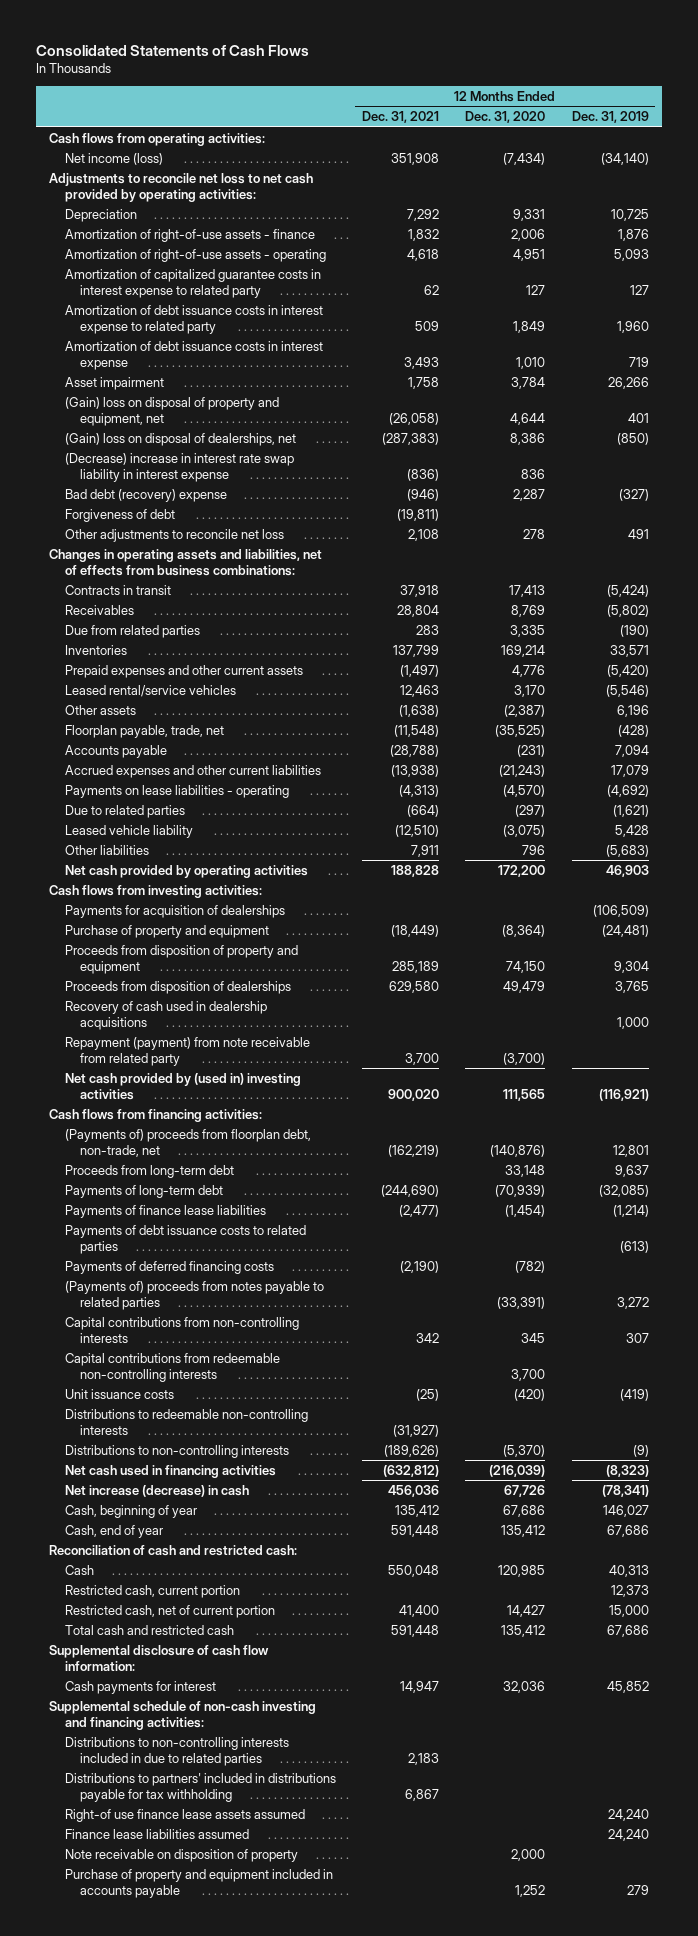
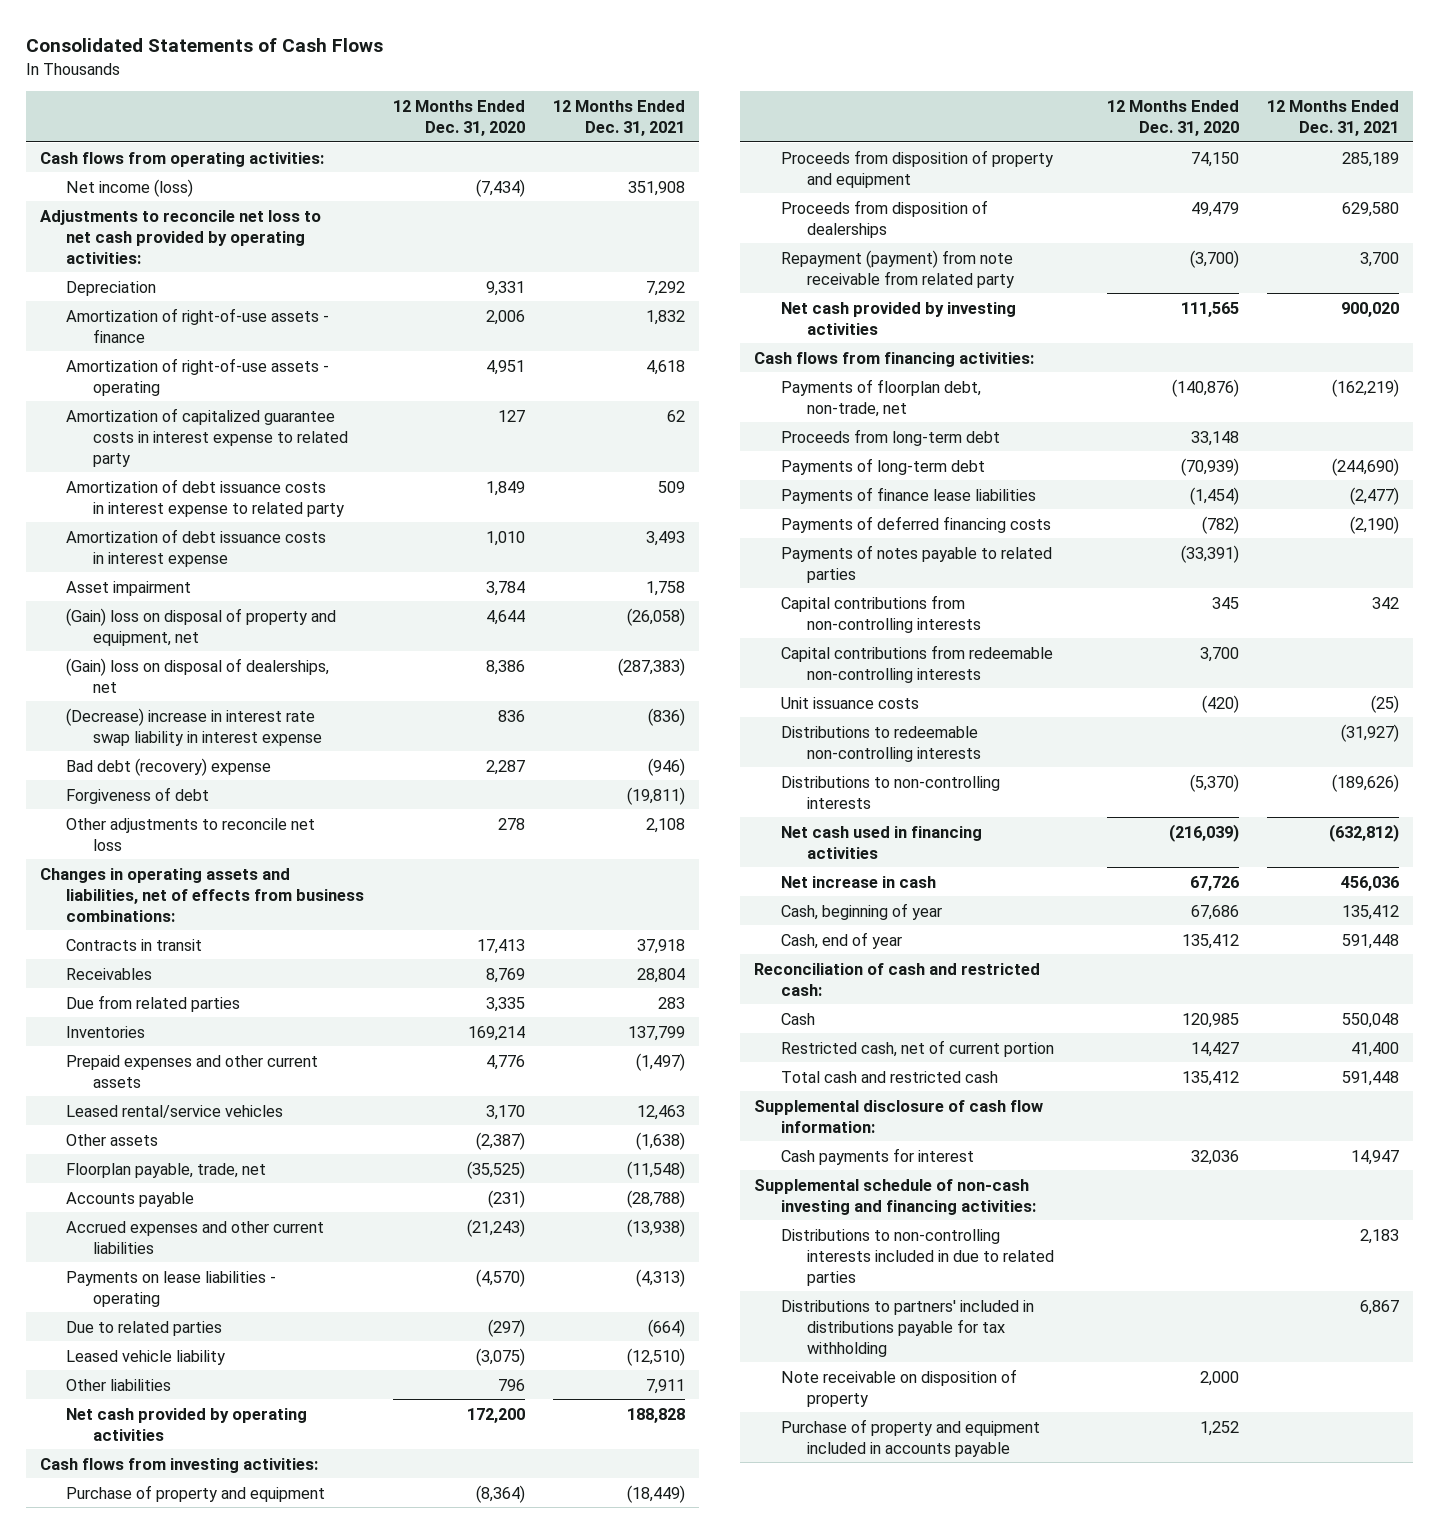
- | 12 Months Ended Dec. 31, 2021 | 12 Months Ended Dec. 31, 2020 | 12 Months Ended Dec. 31, 2019
+ | 12 Months Ended Dec. 31, 2020 | 12 Months Ended Dec. 31, 2021
- Payments for acquisition of dealerships | | | (106,509)
- Recovery of cash used in dealership acquisitions | | | 1,000
- Net cash provided by (used in) investing activities | 900,020 | 111,565 | (116,921)
+ Net cash provided by investing activities | 111,565 | 900,020
- (Payments of) proceeds from floorplan debt, non-trade, net | (162,219) | (140,876) | 12,801
+ Payments of floorplan debt, non-trade, net | (140,876) | (162,219)
- Payments of debt issuance costs to related parties | | | (613)
- (Payments of) proceeds from notes payable to related parties | | (33,391) | 3,272
+ Payments of notes payable to related parties | (33,391) |
- Net increase (decrease) in cash | 456,036 | 67,726 | (78,341)
+ Net increase in cash | 67,726 | 456,036
- Restricted cash, current portion | | | 12,373
- Right-of use finance lease assets assumed | | | 24,240
- Finance lease liabilities assumed | | | 24,240

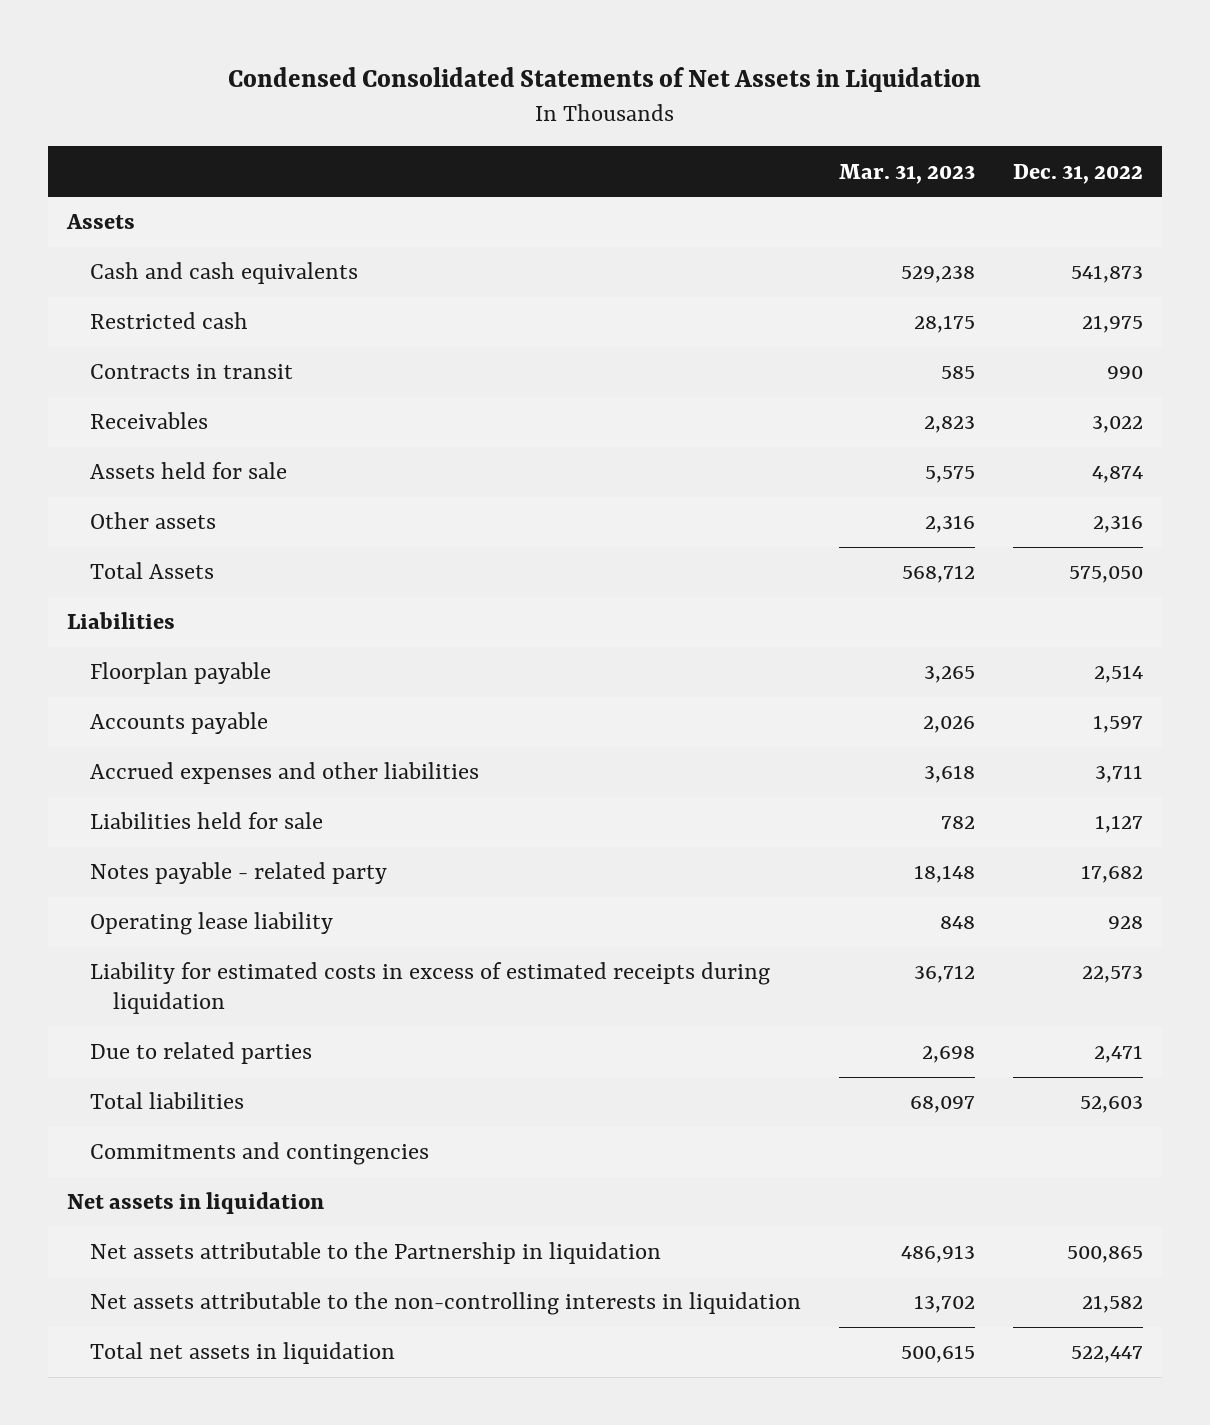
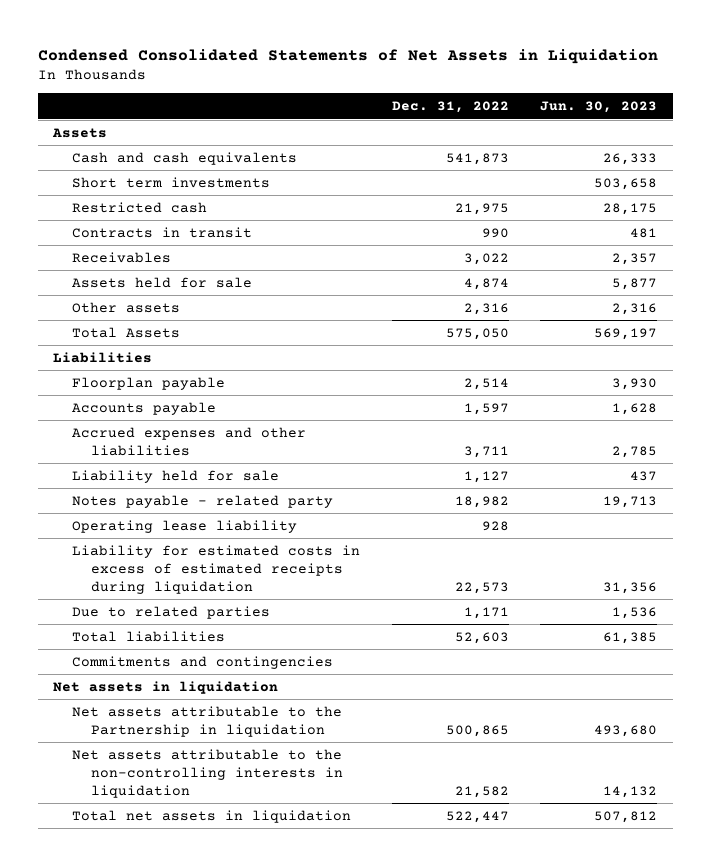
- | Mar. 31, 2023 | Dec. 31, 2022
+ | Dec. 31, 2022 | Jun. 30, 2023
+ Short term investments | | 503,658
- Liabilities held for sale | 782 | 1,127
- Notes payable - related party | 18,148 | 17,682
+ Liability held for sale | 1,127 | 437
+ Notes payable - related party | 18,982 | 19,713
- Due to related parties | 2,698 | 2,471
+ Due to related parties | 1,171 | 1,536

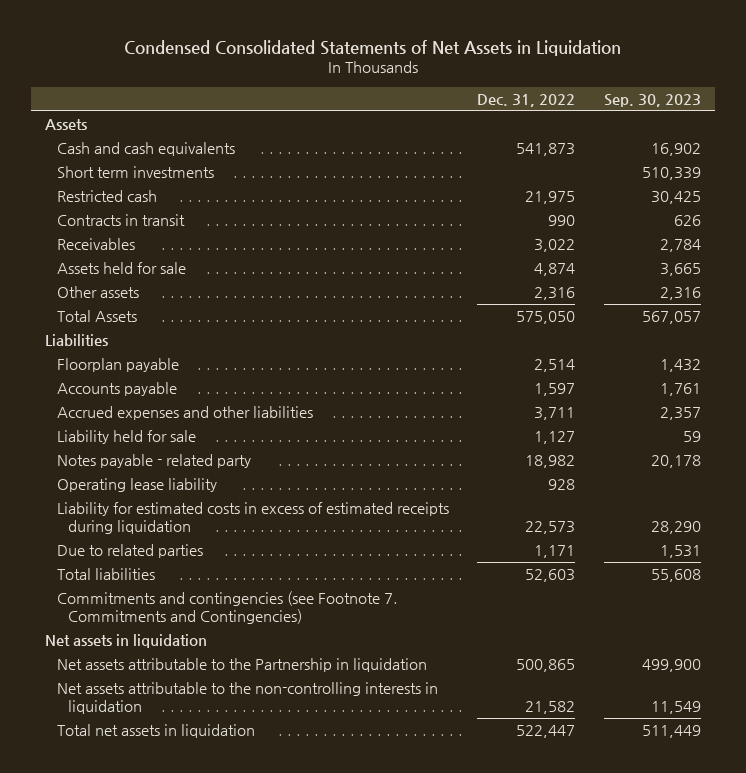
- | Dec. 31, 2022 | Jun. 30, 2023
+ | Dec. 31, 2022 | Sep. 30, 2023
- Commitments and contingencies
+ Commitments and contingencies (see Footnote 7. Commitments and Contingencies)

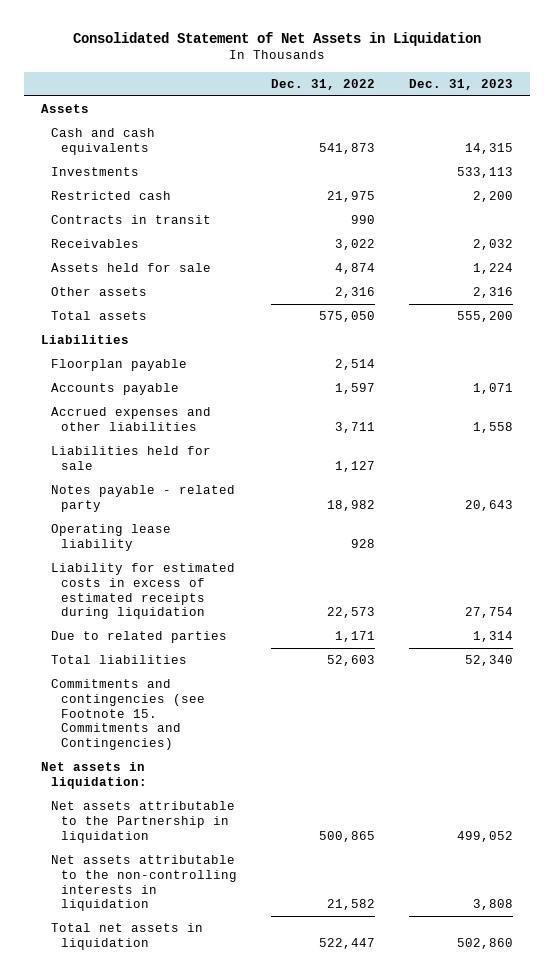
- Condensed Consolidated Statements of Net Assets in Liquidation
+ Consolidated Statement of Net Assets in Liquidation
- | Dec. 31, 2022 | Sep. 30, 2023
+ | Dec. 31, 2022 | Dec. 31, 2023
- Short term investments | | 510,339
+ Investments | | 533,113
- Total Assets | 575,050 | 567,057
+ Total assets | 575,050 | 555,200
- Liability held for sale | 1,127 | 59
+ Liabilities held for sale | 1,127 |
- Commitments and contingencies (see Footnote 7. Commitments and Contingencies)
- Net assets in liquidation
+ Commitments and contingencies (see Footnote 15. Commitments and Contingencies)
+ Net assets in liquidation:

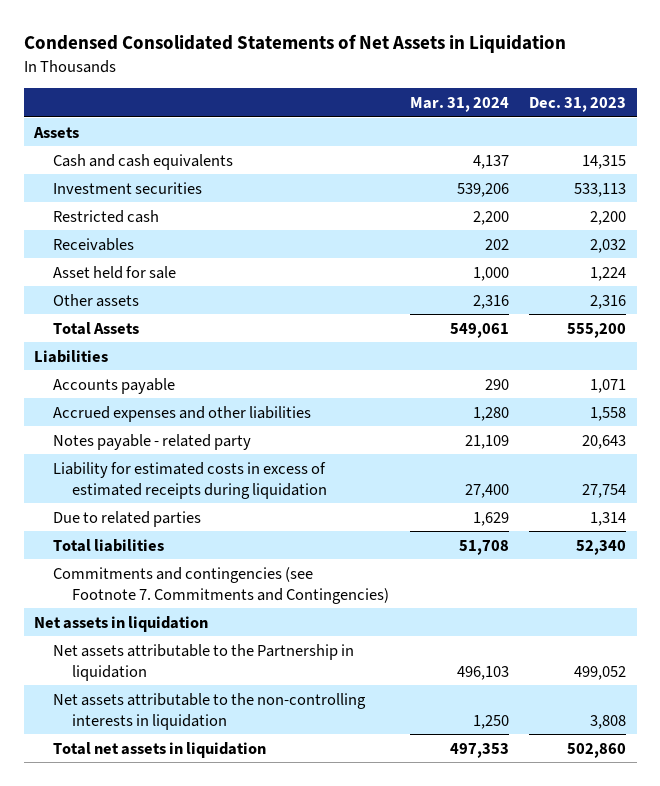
- Consolidated Statement of Net Assets in Liquidation
+ Condensed Consolidated Statements of Net Assets in Liquidation
- | Dec. 31, 2022 | Dec. 31, 2023
+ | Mar. 31, 2024 | Dec. 31, 2023
- Investments | | 533,113
+ Investment securities | 539,206 | 533,113
- Contracts in transit | 990 |
- Assets held for sale | 4,874 | 1,224
+ Asset held for sale | 1,000 | 1,224
- Total assets | 575,050 | 555,200
+ Total Assets | 549,061 | 555,200
- Floorplan payable | 2,514 |
- Liabilities held for sale | 1,127 |
- Operating lease liability | 928 |
- Commitments and contingencies (see Footnote 15. Commitments and Contingencies)
- Net assets in liquidation:
+ Commitments and contingencies (see Footnote 7. Commitments and Contingencies)
+ Net assets in liquidation

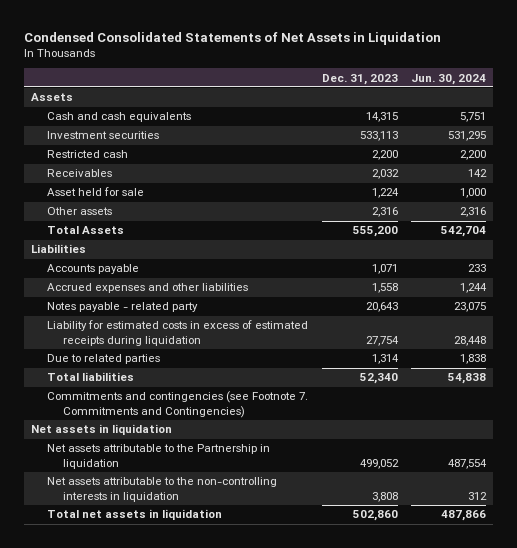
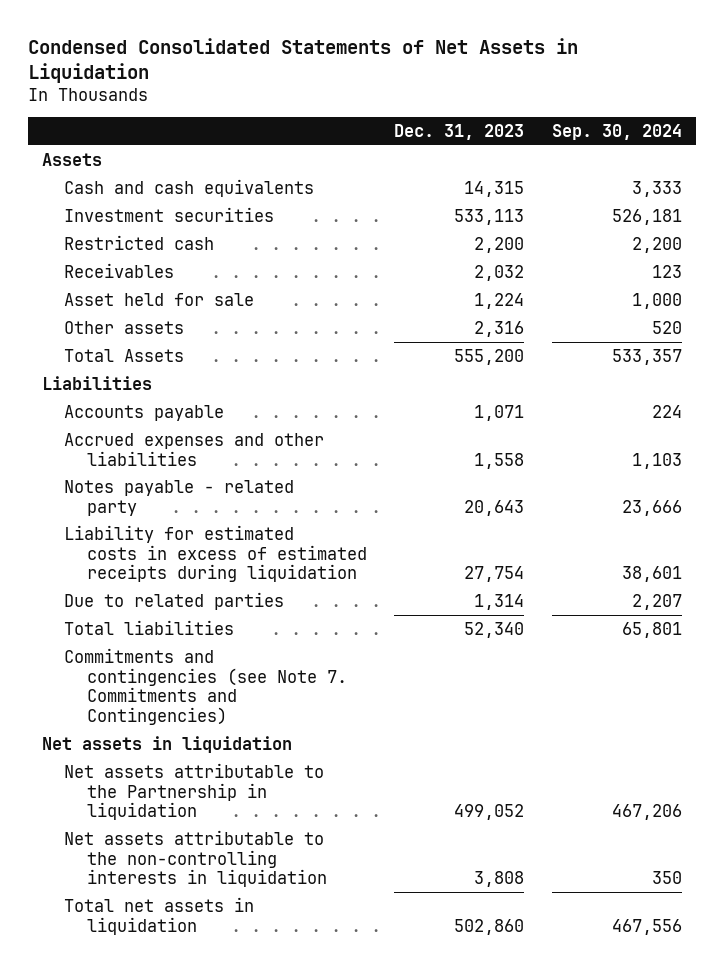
- | Dec. 31, 2023 | Jun. 30, 2024
+ | Dec. 31, 2023 | Sep. 30, 2024
- Commitments and contingencies (see Footnote 7. Commitments and Contingencies)
+ Commitments and contingencies (see Note 7. Commitments and Contingencies)

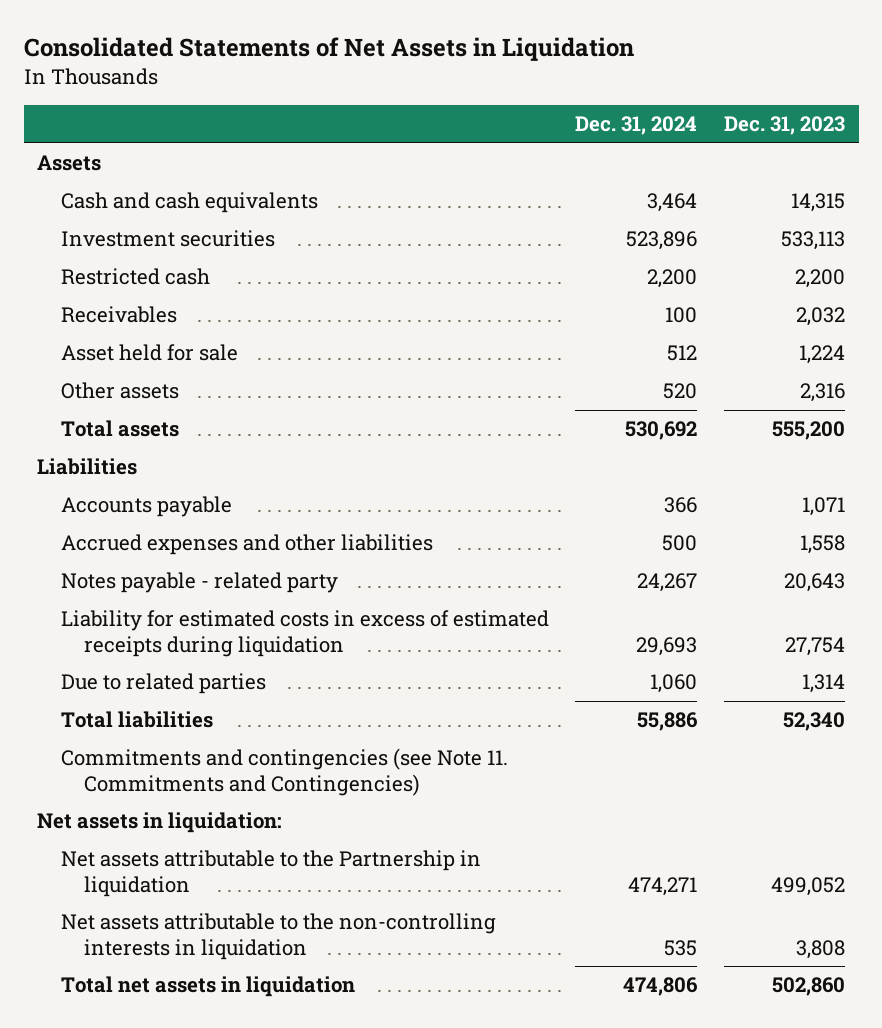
- Condensed Consolidated Statements of Net Assets in Liquidation
+ Consolidated Statements of Net Assets in Liquidation
- | Dec. 31, 2023 | Sep. 30, 2024
+ | Dec. 31, 2024 | Dec. 31, 2023
- Total Assets | 555,200 | 533,357
+ Total assets | 530,692 | 555,200
- Commitments and contingencies (see Note 7. Commitments and Contingencies)
- Net assets in liquidation
+ Commitments and contingencies (see Note 11. Commitments and Contingencies)
+ Net assets in liquidation:

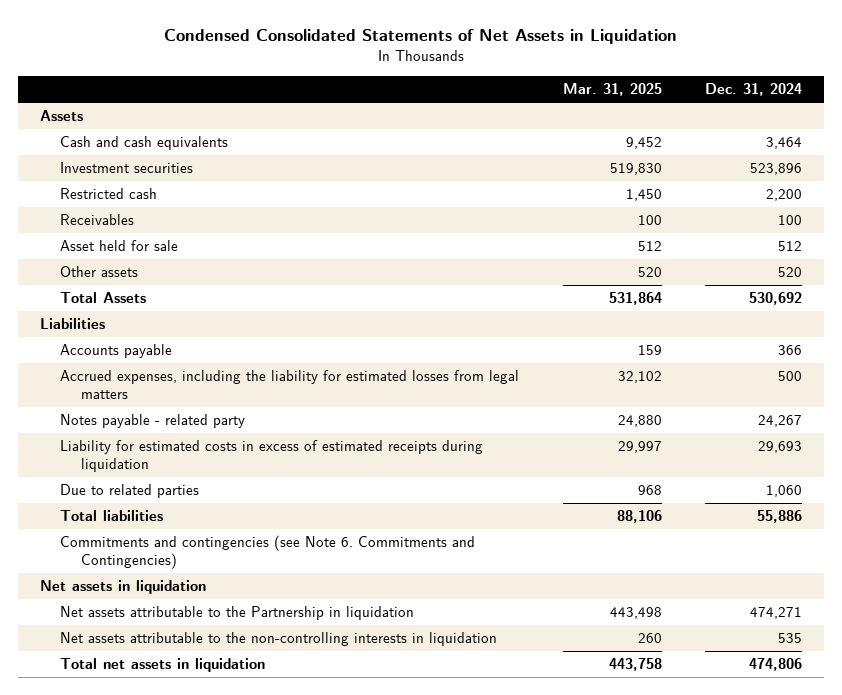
- Consolidated Statements of Net Assets in Liquidation
+ Condensed Consolidated Statements of Net Assets in Liquidation
- | Dec. 31, 2024 | Dec. 31, 2023
+ | Mar. 31, 2025 | Dec. 31, 2024
- Total assets | 530,692 | 555,200
+ Total Assets | 531,864 | 530,692
- Accrued expenses and other liabilities | 500 | 1,558
+ Accrued expenses, including the liability for estimated losses from legal matters | 32,102 | 500
- Commitments and contingencies (see Note 11. Commitments and Contingencies)
- Net assets in liquidation:
+ Commitments and contingencies (see Note 6. Commitments and Contingencies)
+ Net assets in liquidation

